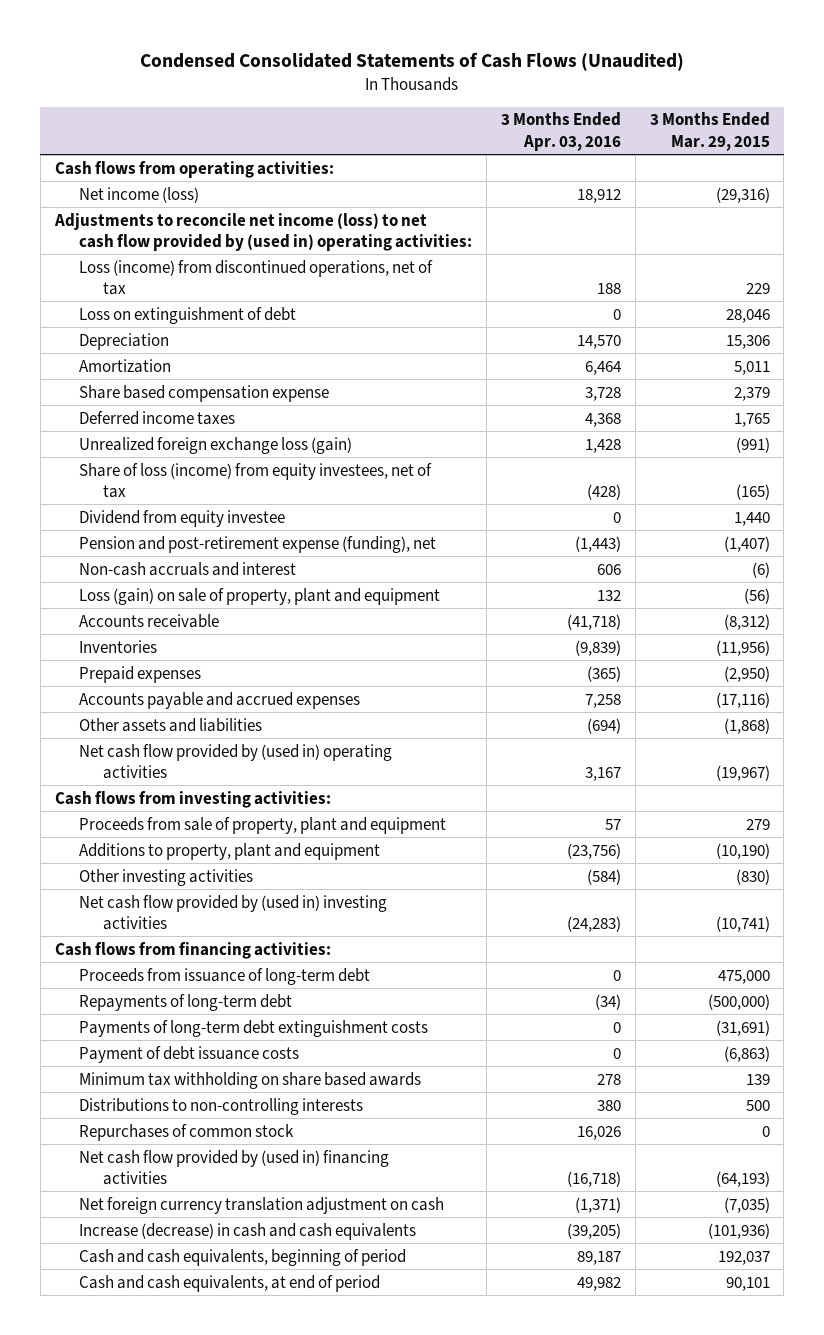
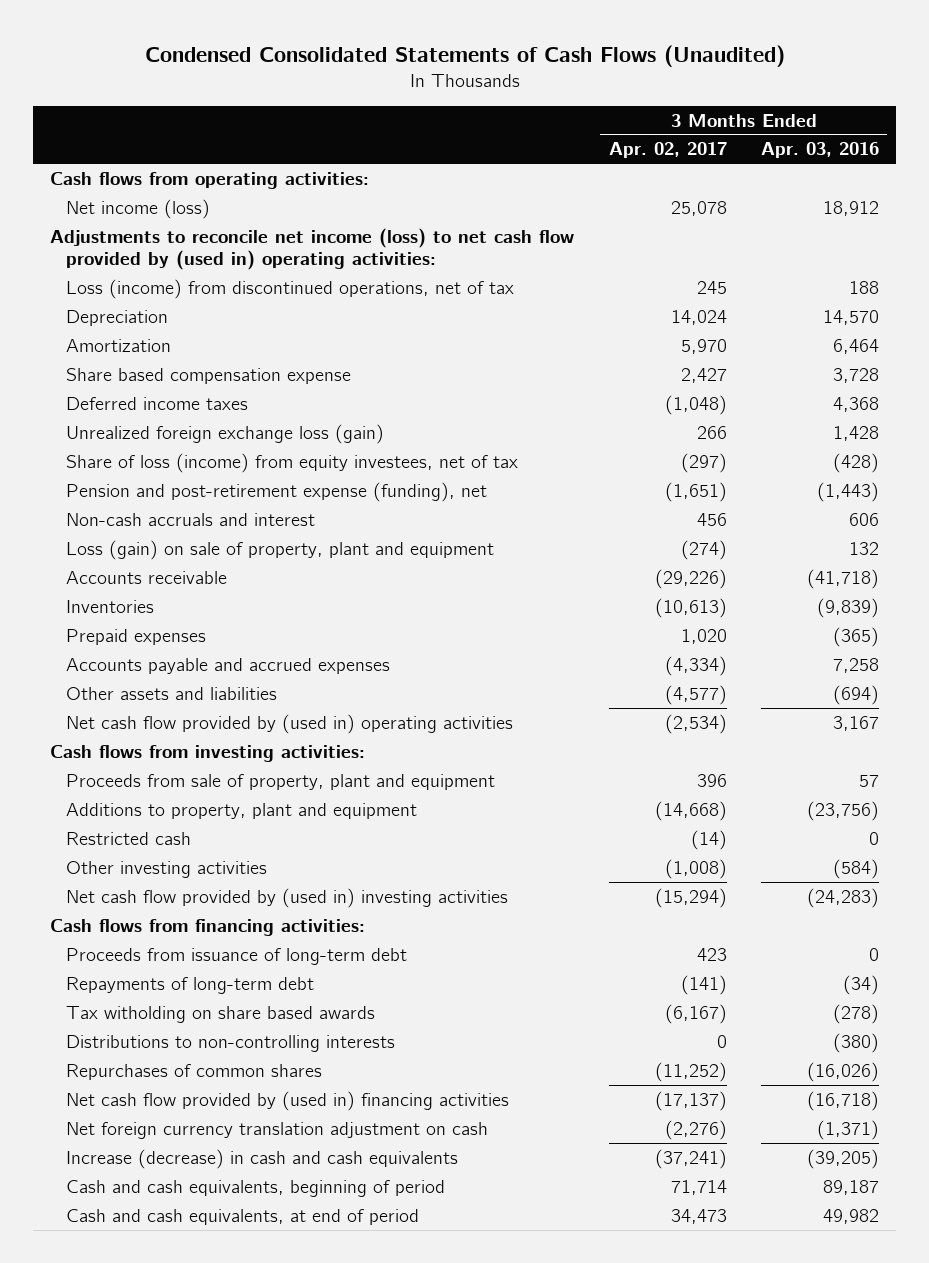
- | 3 Months Ended Apr. 03, 2016 | 3 Months Ended Mar. 29, 2015
+ | 3 Months Ended Apr. 02, 2017 | 3 Months Ended Apr. 03, 2016
- Loss on extinguishment of debt | 0 | 28,046
- Dividend from equity investee | 0 | 1,440
+ Restricted cash | (14) | 0
- Payments of long-term debt extinguishment costs | 0 | (31,691)
- Payment of debt issuance costs | 0 | (6,863)
- Minimum tax withholding on share based awards | 278 | 139
- Distributions to non-controlling interests | 380 | 500
- Repurchases of common stock | 16,026 | 0
+ Tax witholding on share based awards | (6,167) | (278)
+ Distributions to non-controlling interests | 0 | (380)
+ Repurchases of common shares | (11,252) | (16,026)

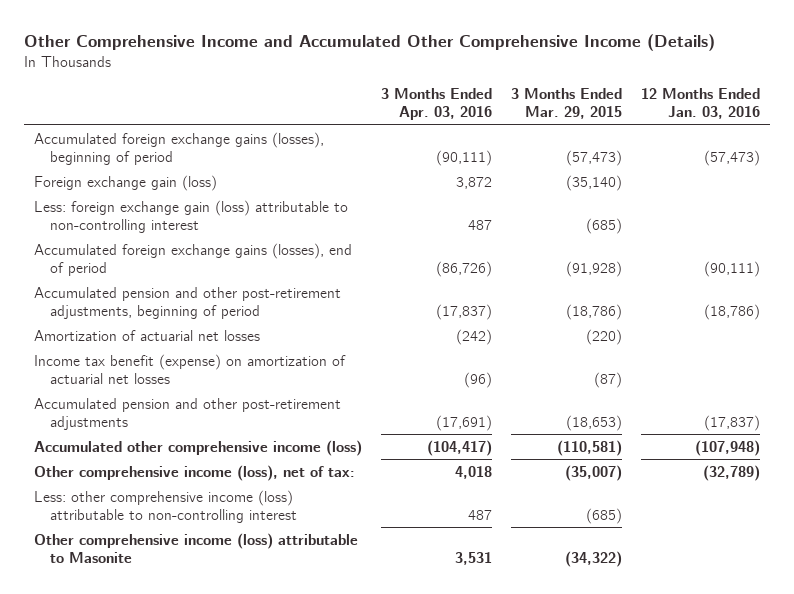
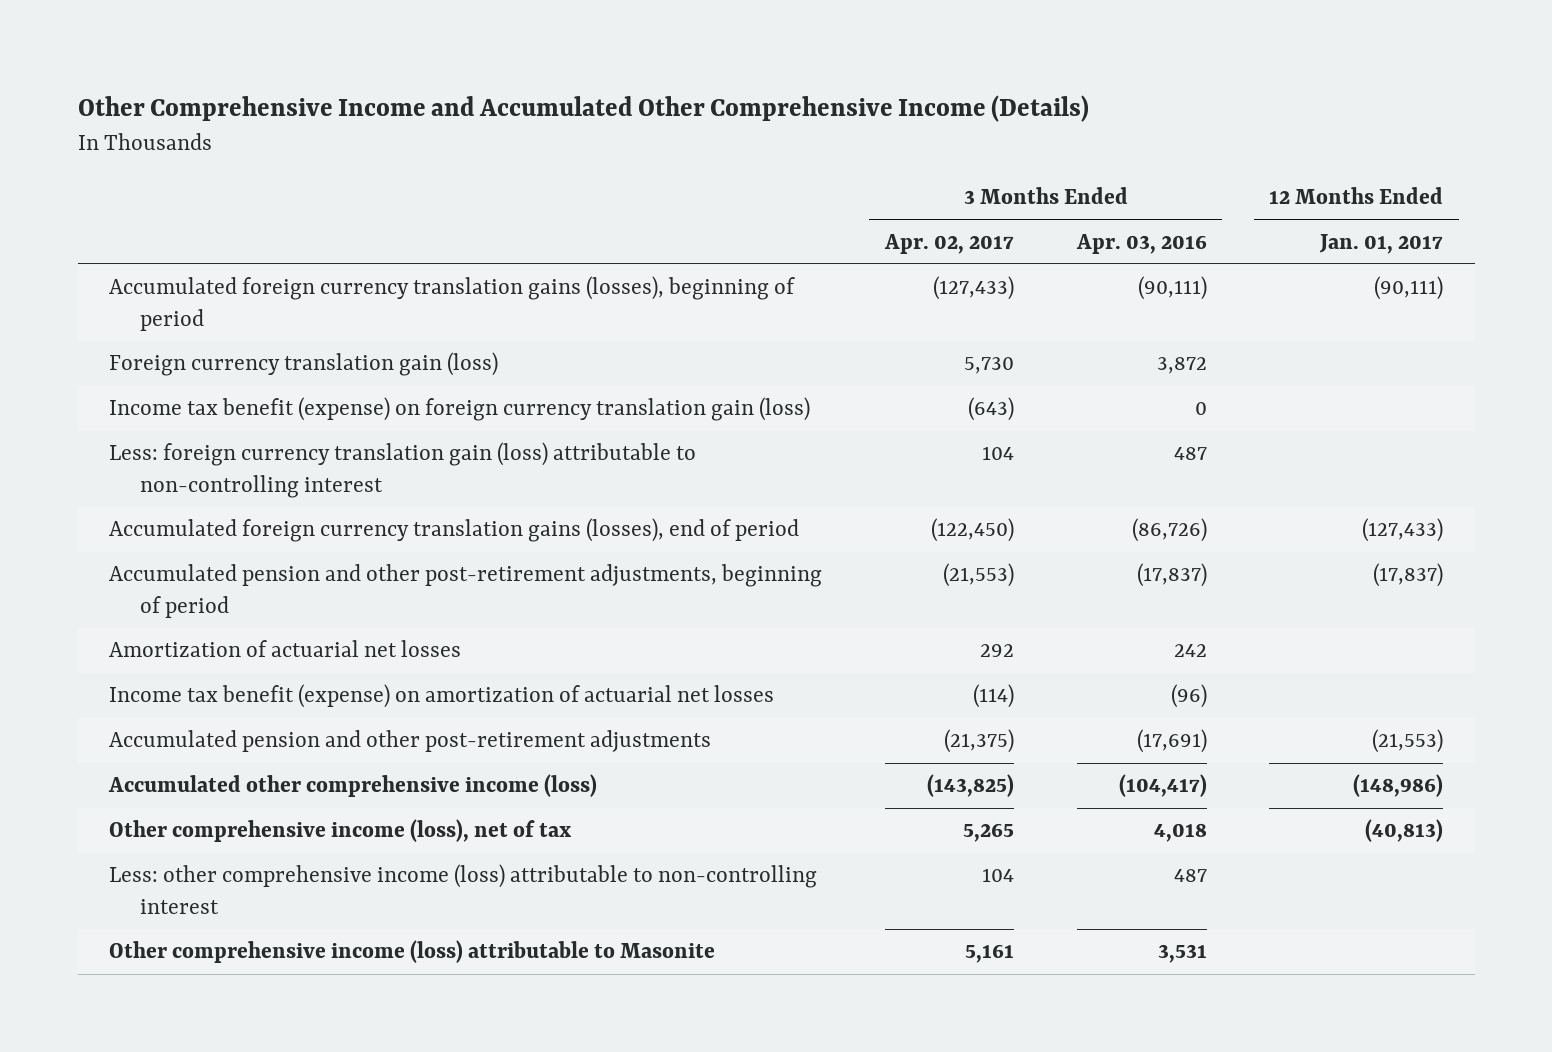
- | 3 Months Ended Apr. 03, 2016 | 3 Months Ended Mar. 29, 2015 | 12 Months Ended Jan. 03, 2016
+ | 3 Months Ended Apr. 02, 2017 | 3 Months Ended Apr. 03, 2016 | 12 Months Ended Jan. 01, 2017
- Accumulated foreign exchange gains (losses), beginning of period | (90,111) | (57,473) | (57,473)
- Foreign exchange gain (loss) | 3,872 | (35,140) |
- Less: foreign exchange gain (loss) attributable to non-controlling interest | 487 | (685) |
- Accumulated foreign exchange gains (losses), end of period | (86,726) | (91,928) | (90,111)
+ Accumulated foreign currency translation gains (losses), beginning of period | (127,433) | (90,111) | (90,111)
+ Foreign currency translation gain (loss) | 5,730 | 3,872 |
+ Income tax benefit (expense) on foreign currency translation gain (loss) | (643) | 0 |
+ Less: foreign currency translation gain (loss) attributable to non-controlling interest | 104 | 487 |
+ Accumulated foreign currency translation gains (losses), end of period | (122,450) | (86,726) | (127,433)
- Amortization of actuarial net losses | (242) | (220) |
+ Amortization of actuarial net losses | 292 | 242 |
- Other comprehensive income (loss), net of tax: | 4,018 | (35,007) | (32,789)
+ Other comprehensive income (loss), net of tax | 5,265 | 4,018 | (40,813)

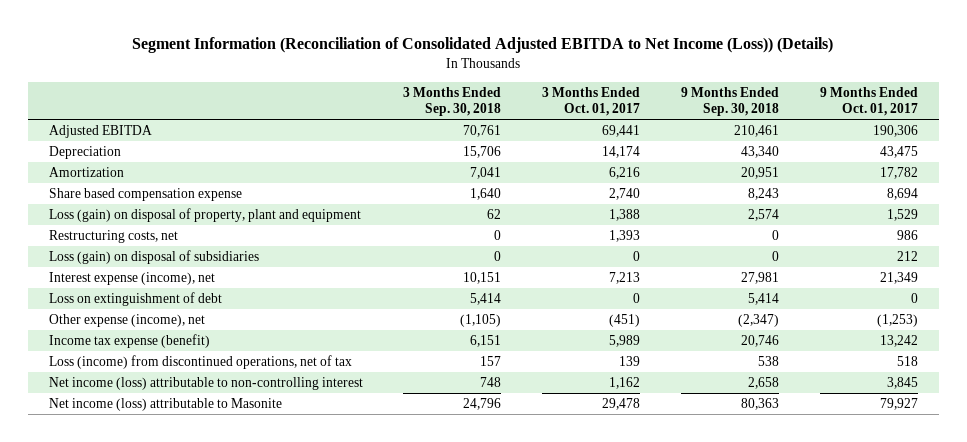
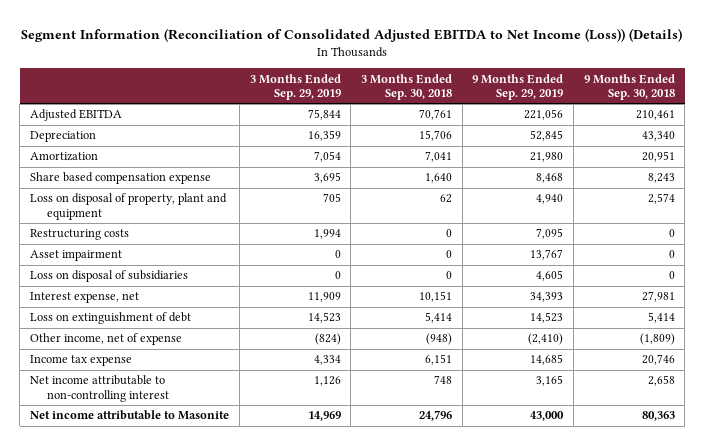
- | 3 Months Ended Sep. 30, 2018 | 3 Months Ended Oct. 01, 2017 | 9 Months Ended Sep. 30, 2018 | 9 Months Ended Oct. 01, 2017
+ | 3 Months Ended Sep. 29, 2019 | 3 Months Ended Sep. 30, 2018 | 9 Months Ended Sep. 29, 2019 | 9 Months Ended Sep. 30, 2018
- Loss (gain) on disposal of property, plant and equipment | 62 | 1,388 | 2,574 | 1,529
- Restructuring costs, net | 0 | 1,393 | 0 | 986
- Loss (gain) on disposal of subsidiaries | 0 | 0 | 0 | 212
- Interest expense (income), net | 10,151 | 7,213 | 27,981 | 21,349
+ Loss on disposal of property, plant and equipment | 705 | 62 | 4,940 | 2,574
+ Restructuring costs | 1,994 | 0 | 7,095 | 0
+ Asset impairment | 0 | 0 | 13,767 | 0
+ Loss on disposal of subsidiaries | 0 | 0 | 4,605 | 0
+ Interest expense, net | 11,909 | 10,151 | 34,393 | 27,981
- Other expense (income), net | (1,105) | (451) | (2,347) | (1,253)
- Income tax expense (benefit) | 6,151 | 5,989 | 20,746 | 13,242
- Loss (income) from discontinued operations, net of tax | 157 | 139 | 538 | 518
- Net income (loss) attributable to non-controlling interest | 748 | 1,162 | 2,658 | 3,845
- Net income (loss) attributable to Masonite | 24,796 | 29,478 | 80,363 | 79,927
+ Other income, net of expense | (824) | (948) | (2,410) | (1,809)
+ Income tax expense | 4,334 | 6,151 | 14,685 | 20,746
+ Net income attributable to non-controlling interest | 1,126 | 748 | 3,165 | 2,658
+ Net income attributable to Masonite | 14,969 | 24,796 | 43,000 | 80,363

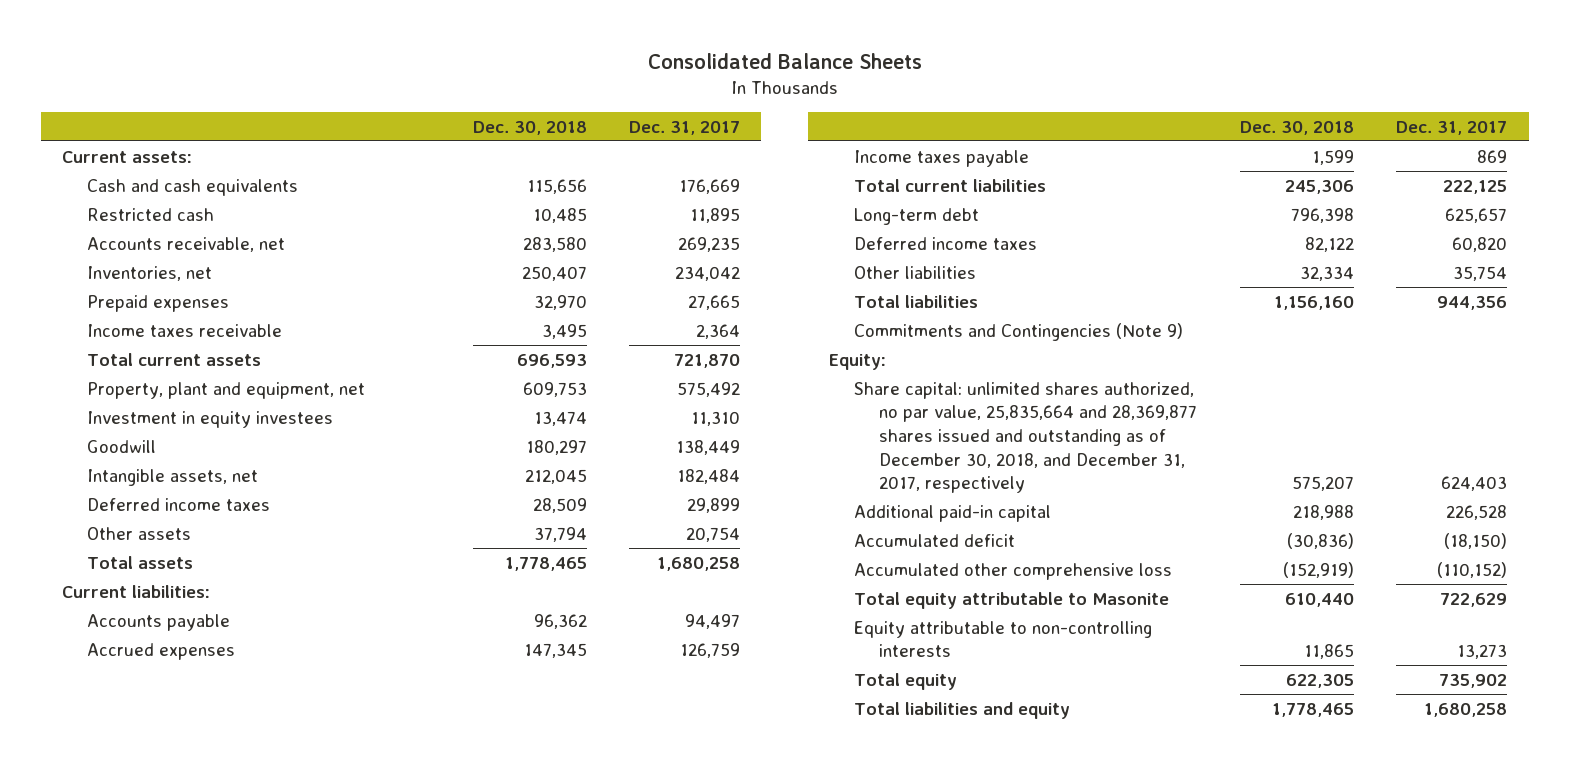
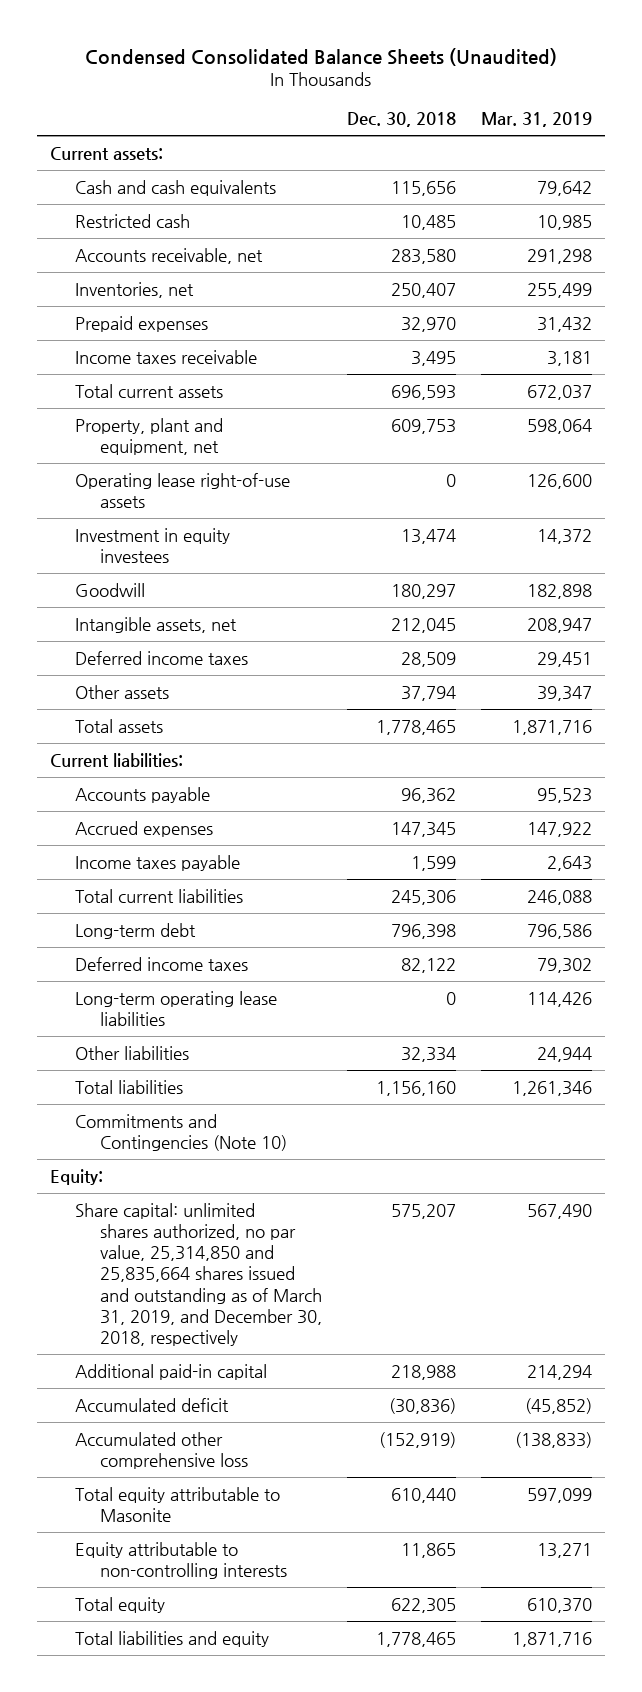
- Consolidated Balance Sheets
+ Condensed Consolidated Balance Sheets (Unaudited)
- | Dec. 30, 2018 | Dec. 31, 2017
+ | Dec. 30, 2018 | Mar. 31, 2019
+ Operating lease right-of-use assets | 0 | 126,600
+ Long-term operating lease liabilities | 0 | 114,426
- Commitments and Contingencies (Note 9)
+ Commitments and Contingencies (Note 10)
- Share capital: unlimited shares authorized, no par value, 25,835,664 and 28,369,877 shares issued and outstanding as of December 30, 2018, and December 31, 2017, respectively | 575,207 | 624,403
+ Share capital: unlimited shares authorized, no par value, 25,314,850 and 25,835,664 shares issued and outstanding as of March 31, 2019, and December 30, 2018, respectively | 575,207 | 567,490

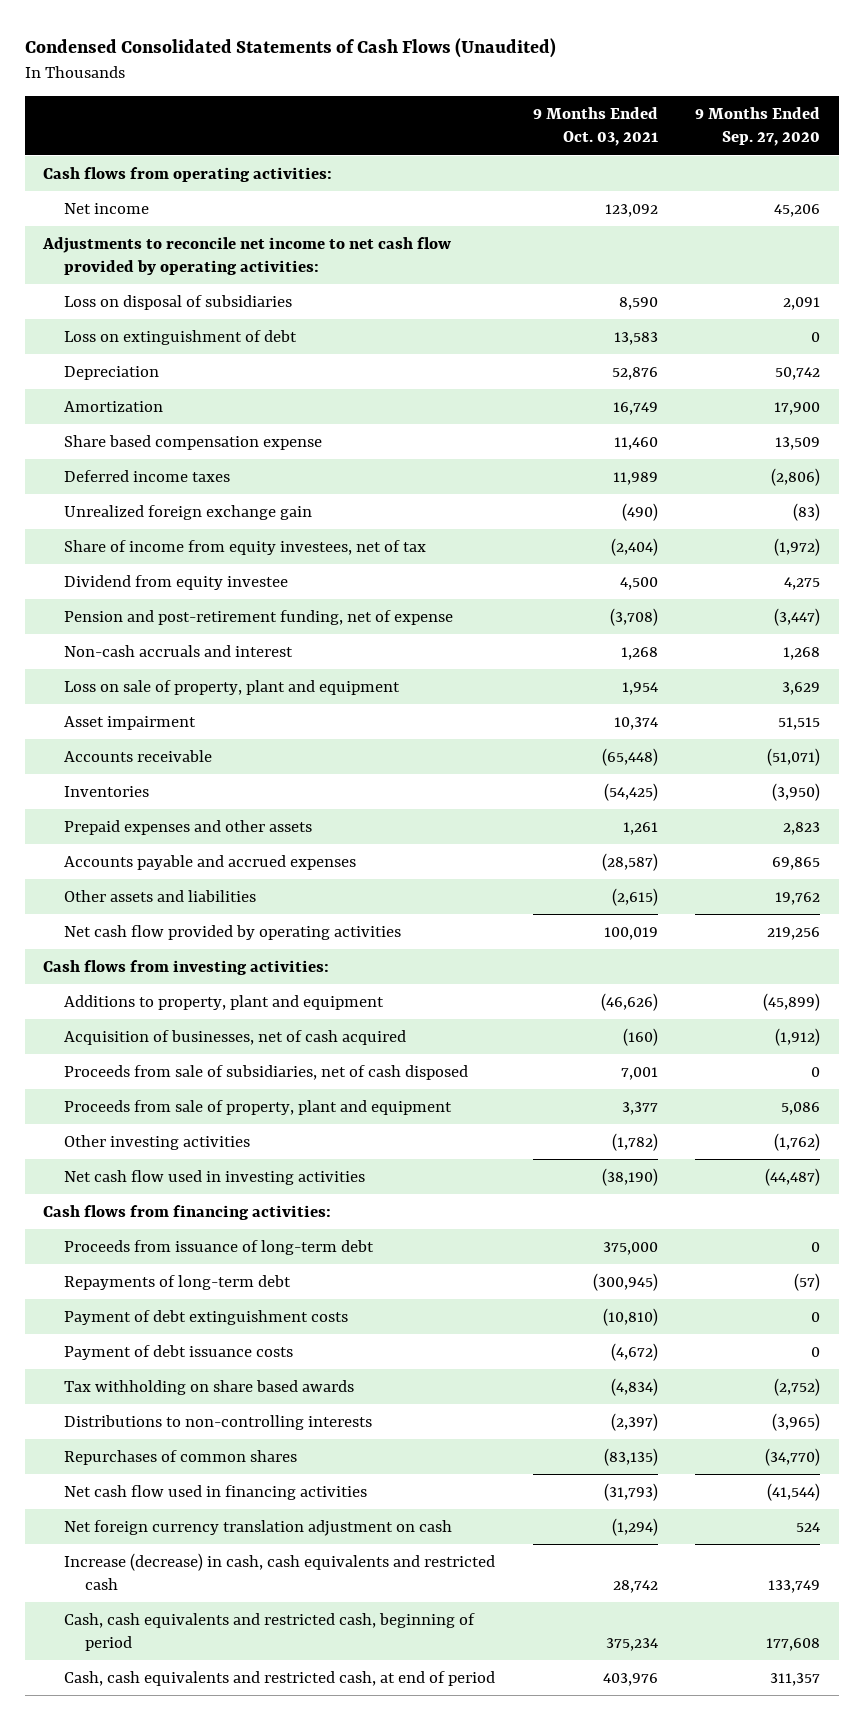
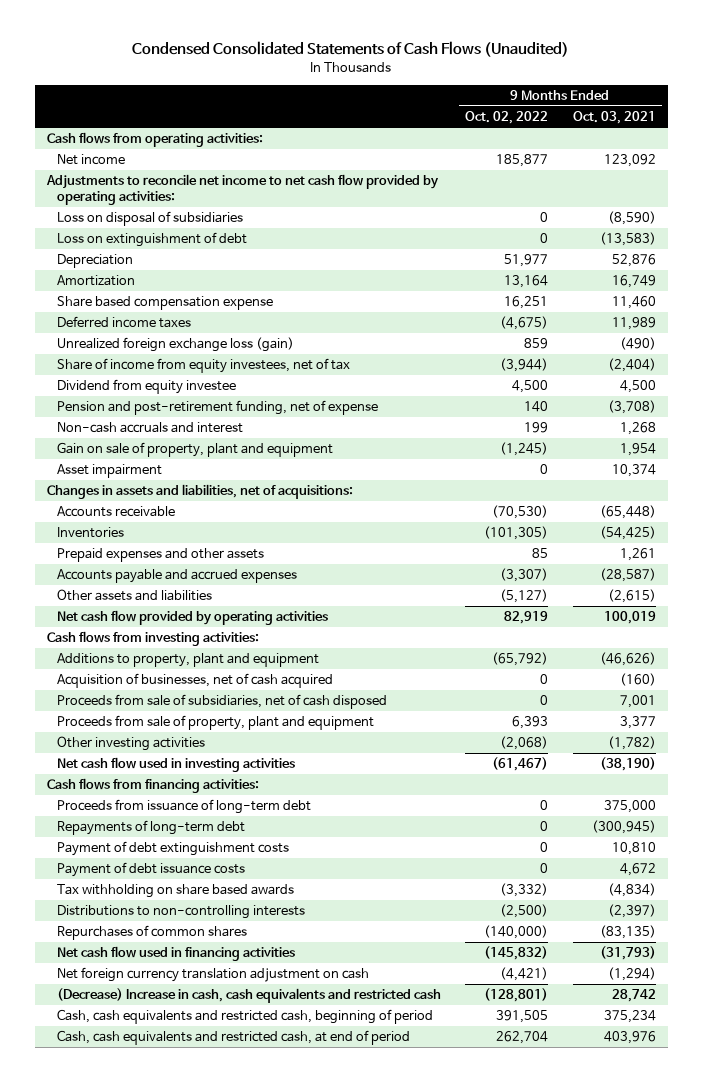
- | 9 Months Ended Oct. 03, 2021 | 9 Months Ended Sep. 27, 2020
+ | 9 Months Ended Oct. 02, 2022 | 9 Months Ended Oct. 03, 2021
- Loss on disposal of subsidiaries | 8,590 | 2,091
- Loss on extinguishment of debt | 13,583 | 0
+ Loss on disposal of subsidiaries | 0 | (8,590)
+ Loss on extinguishment of debt | 0 | (13,583)
- Unrealized foreign exchange gain | (490) | (83)
+ Unrealized foreign exchange loss (gain) | 859 | (490)
- Loss on sale of property, plant and equipment | 1,954 | 3,629
+ Gain on sale of property, plant and equipment | (1,245) | 1,954
+ Changes in assets and liabilities, net of acquisitions:
- Payment of debt extinguishment costs | (10,810) | 0
- Payment of debt issuance costs | (4,672) | 0
+ Payment of debt extinguishment costs | 0 | 10,810
+ Payment of debt issuance costs | 0 | 4,672
- Increase (decrease) in cash, cash equivalents and restricted cash | 28,742 | 133,749
+ (Decrease) Increase in cash, cash equivalents and restricted cash | (128,801) | 28,742

